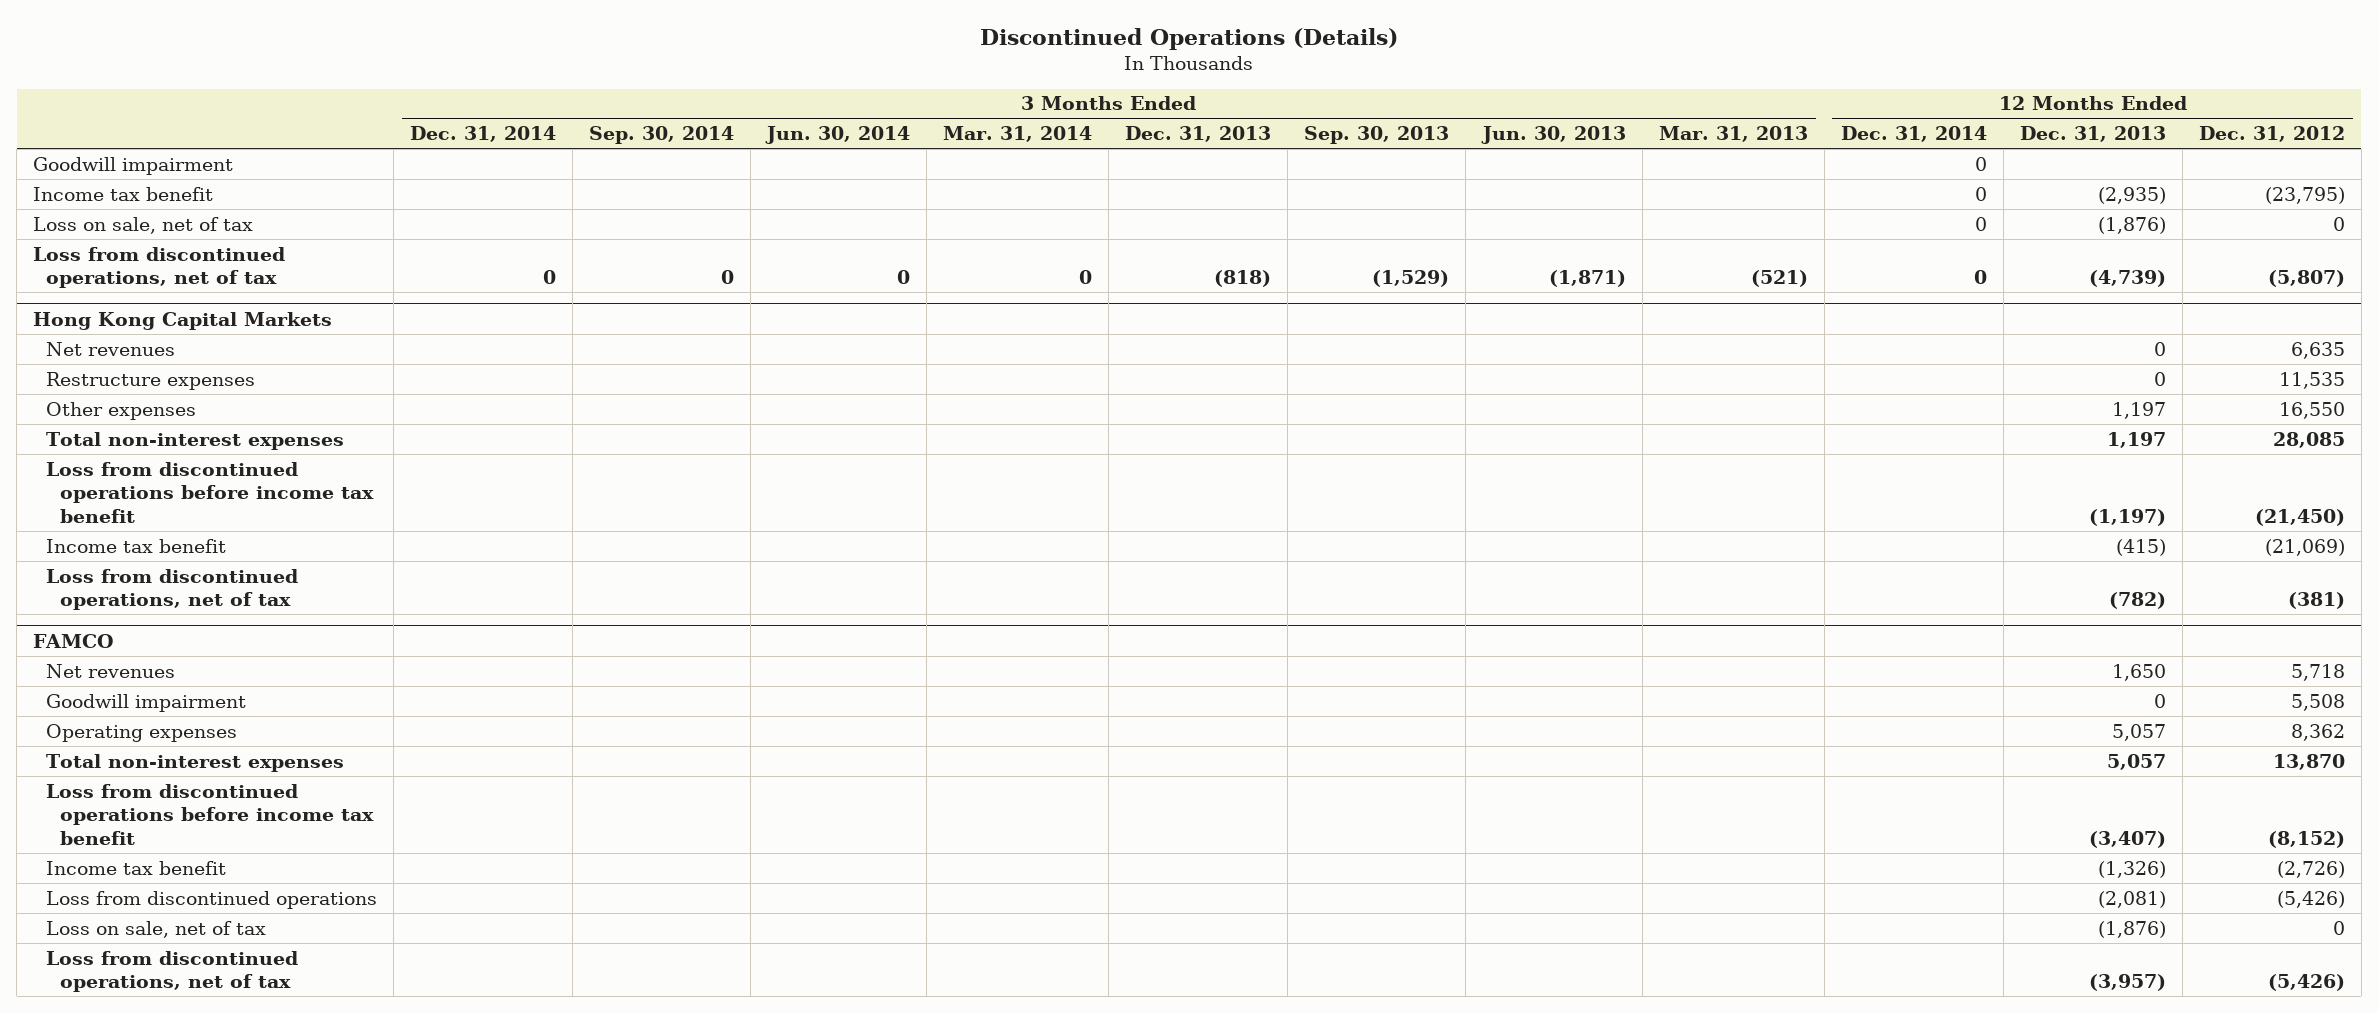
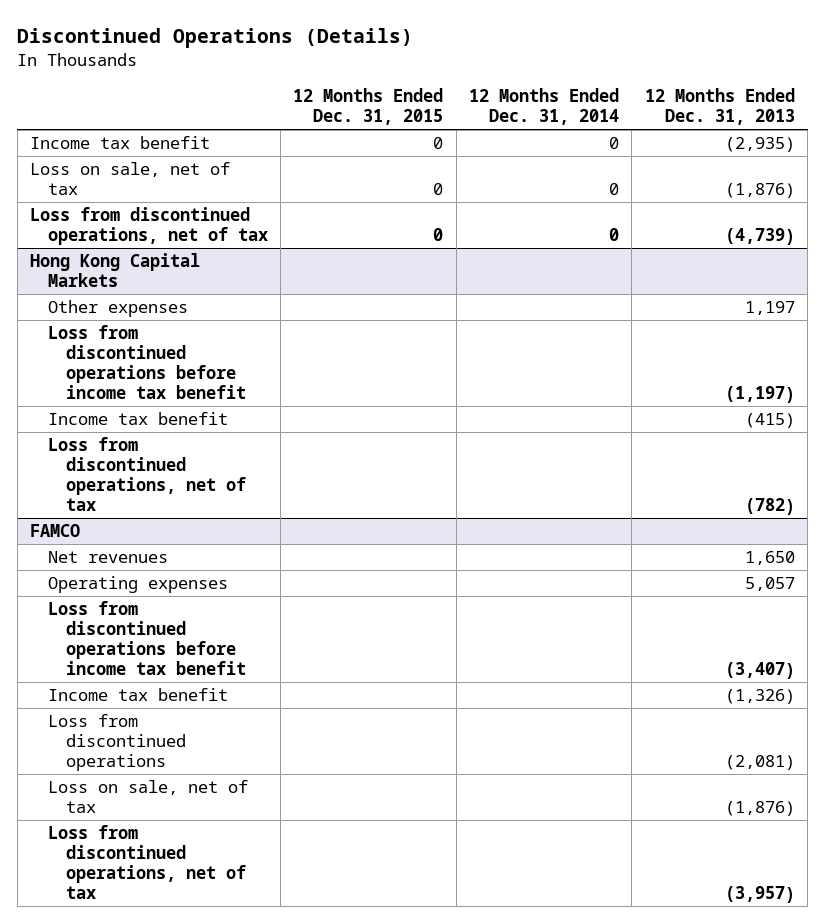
- | 3 Months Ended Dec. 31, 2014 | 3 Months Ended Sep. 30, 2014 | 3 Months Ended Jun. 30, 2014 | 3 Months Ended Mar. 31, 2014 | 3 Months Ended Dec. 31, 2013 | 3 Months Ended Sep. 30, 2013 | 3 Months Ended Jun. 30, 2013 | 3 Months Ended Mar. 31, 2013 | 12 Months Ended Dec. 31, 2014 | 12 Months Ended Dec. 31, 2013 | 12 Months Ended Dec. 31, 2012
+ | 12 Months Ended Dec. 31, 2015 | 12 Months Ended Dec. 31, 2014 | 12 Months Ended Dec. 31, 2013
- Goodwill impairment | | | | | | | | | 0 | |
@ Hong Kong Capital Markets
- Net revenues | | | | | | | | | | 0 | 6,635
- Restructure expenses | | | | | | | | | | 0 | 11,535
- Total non-interest expenses | | | | | | | | | | 1,197 | 28,085
@ FAMCO
- Goodwill impairment | | | | | | | | | | 0 | 5,508
- Total non-interest expenses | | | | | | | | | | 5,057 | 13,870

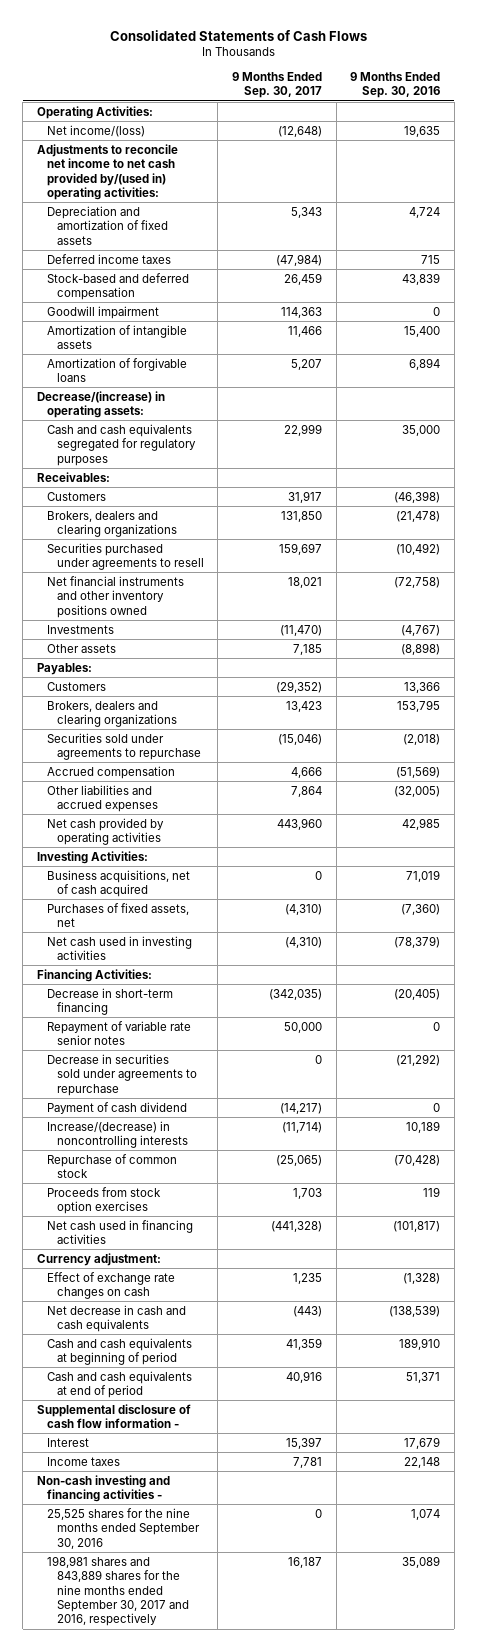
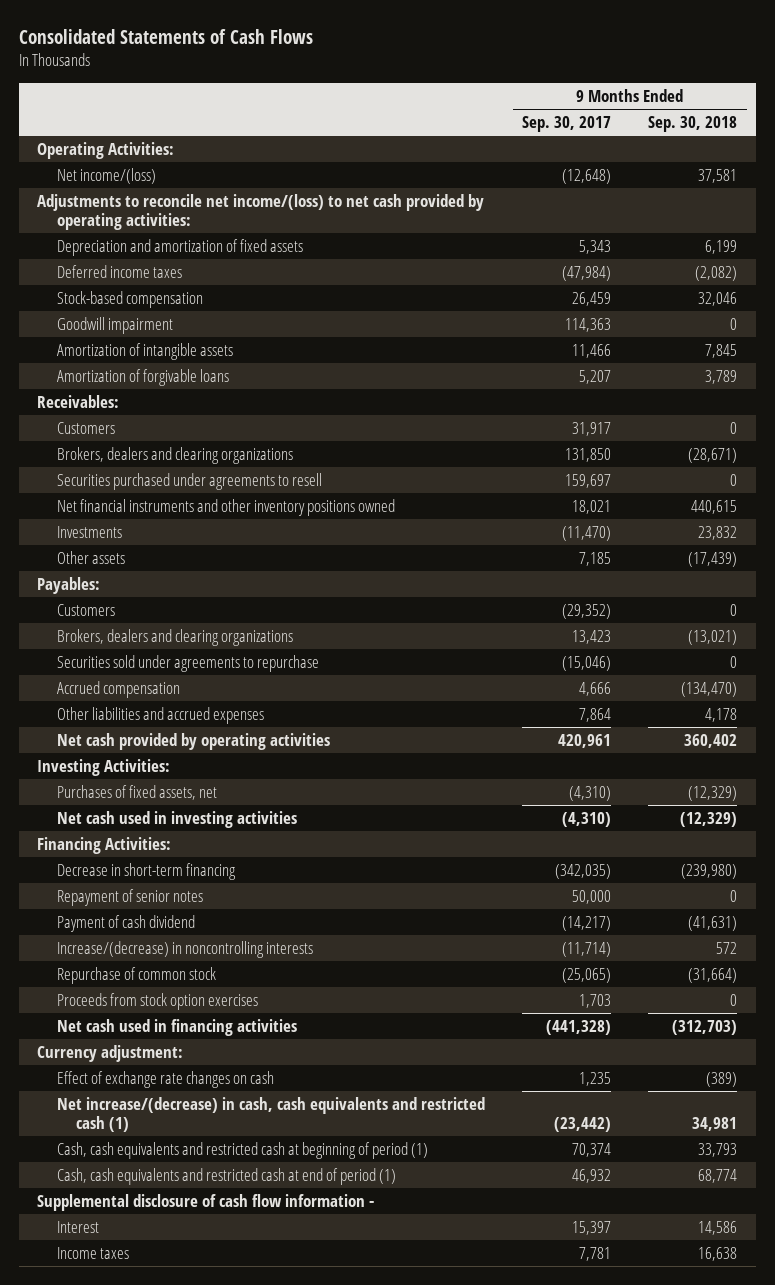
- | 9 Months Ended Sep. 30, 2017 | 9 Months Ended Sep. 30, 2016
+ | 9 Months Ended Sep. 30, 2017 | 9 Months Ended Sep. 30, 2018
- Adjustments to reconcile net income to net cash provided by/(used in) operating activities:
+ Adjustments to reconcile net income/(loss) to net cash provided by operating activities:
- Stock-based and deferred compensation | 26,459 | 43,839
+ Stock-based compensation | 26,459 | 32,046
- Decrease/(increase) in operating assets:
- Cash and cash equivalents segregated for regulatory purposes | 22,999 | 35,000
- Net cash provided by operating activities | 443,960 | 42,985
+ Net cash provided by operating activities | 420,961 | 360,402
- Business acquisitions, net of cash acquired | 0 | 71,019
- Repayment of variable rate senior notes | 50,000 | 0
- Decrease in securities sold under agreements to repurchase | 0 | (21,292)
+ Repayment of senior notes | 50,000 | 0
- Net decrease in cash and cash equivalents | (443) | (138,539)
- Cash and cash equivalents at beginning of period | 41,359 | 189,910
- Cash and cash equivalents at end of period | 40,916 | 51,371
+ Net increase/(decrease) in cash, cash equivalents and restricted cash (1) | (23,442) | 34,981
+ Cash, cash equivalents and restricted cash at beginning of period (1) | 70,374 | 33,793
+ Cash, cash equivalents and restricted cash at end of period (1) | 46,932 | 68,774
- Non-cash investing and financing activities -
- 25,525 shares for the nine months ended September 30, 2016 | 0 | 1,074
- 198,981 shares and 843,889 shares for the nine months ended September 30, 2017 and 2016, respectively | 16,187 | 35,089

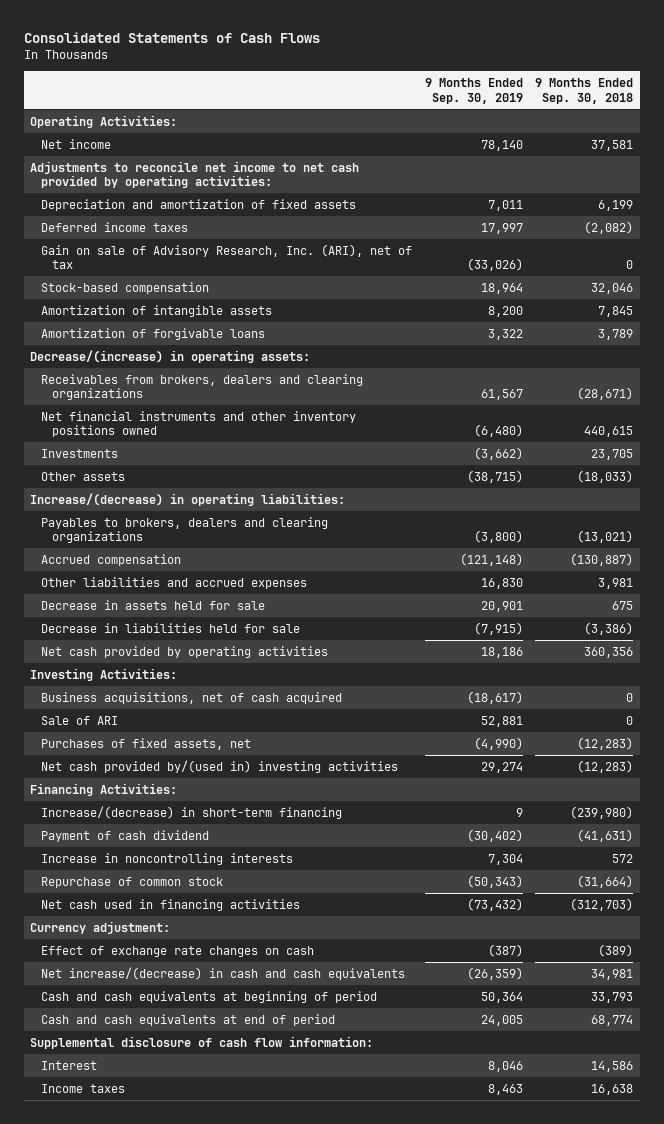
- | 9 Months Ended Sep. 30, 2017 | 9 Months Ended Sep. 30, 2018
+ | 9 Months Ended Sep. 30, 2019 | 9 Months Ended Sep. 30, 2018
- Net income/(loss) | (12,648) | 37,581
- Adjustments to reconcile net income/(loss) to net cash provided by operating activities:
+ Net income | 78,140 | 37,581
+ Adjustments to reconcile net income to net cash provided by operating activities:
+ Gain on sale of Advisory Research, Inc. (ARI), net of tax | (33,026) | 0
- Goodwill impairment | 114,363 | 0
- Receivables:
- Customers | 31,917 | 0
- Brokers, dealers and clearing organizations | 131,850 | (28,671)
- Securities purchased under agreements to resell | 159,697 | 0
+ Decrease/(increase) in operating assets:
+ Receivables from brokers, dealers and clearing organizations | 61,567 | (28,671)
- Investments | (11,470) | 23,832
- Other assets | 7,185 | (17,439)
- Payables:
- Customers | (29,352) | 0
- Brokers, dealers and clearing organizations | 13,423 | (13,021)
- Securities sold under agreements to repurchase | (15,046) | 0
- Accrued compensation | 4,666 | (134,470)
- Other liabilities and accrued expenses | 7,864 | 4,178
- Net cash provided by operating activities | 420,961 | 360,402
+ Investments | (3,662) | 23,705
+ Other assets | (38,715) | (18,033)
+ Increase/(decrease) in operating liabilities:
+ Payables to brokers, dealers and clearing organizations | (3,800) | (13,021)
+ Accrued compensation | (121,148) | (130,887)
+ Other liabilities and accrued expenses | 16,830 | 3,981
+ Decrease in assets held for sale | 20,901 | 675
+ Decrease in liabilities held for sale | (7,915) | (3,386)
+ Net cash provided by operating activities | 18,186 | 360,356
- Purchases of fixed assets, net | (4,310) | (12,329)
- Net cash used in investing activities | (4,310) | (12,329)
+ Business acquisitions, net of cash acquired | (18,617) | 0
+ Sale of ARI | 52,881 | 0
+ Purchases of fixed assets, net | (4,990) | (12,283)
+ Net cash provided by/(used in) investing activities | 29,274 | (12,283)
- Decrease in short-term financing | (342,035) | (239,980)
- Repayment of senior notes | 50,000 | 0
+ Increase/(decrease) in short-term financing | 9 | (239,980)
- Increase/(decrease) in noncontrolling interests | (11,714) | 572
+ Increase in noncontrolling interests | 7,304 | 572
- Proceeds from stock option exercises | 1,703 | 0
- Net increase/(decrease) in cash, cash equivalents and restricted cash (1) | (23,442) | 34,981
- Cash, cash equivalents and restricted cash at beginning of period (1) | 70,374 | 33,793
- Cash, cash equivalents and restricted cash at end of period (1) | 46,932 | 68,774
- Supplemental disclosure of cash flow information -
+ Net increase/(decrease) in cash and cash equivalents | (26,359) | 34,981
+ Cash and cash equivalents at beginning of period | 50,364 | 33,793
+ Cash and cash equivalents at end of period | 24,005 | 68,774
+ Supplemental disclosure of cash flow information:

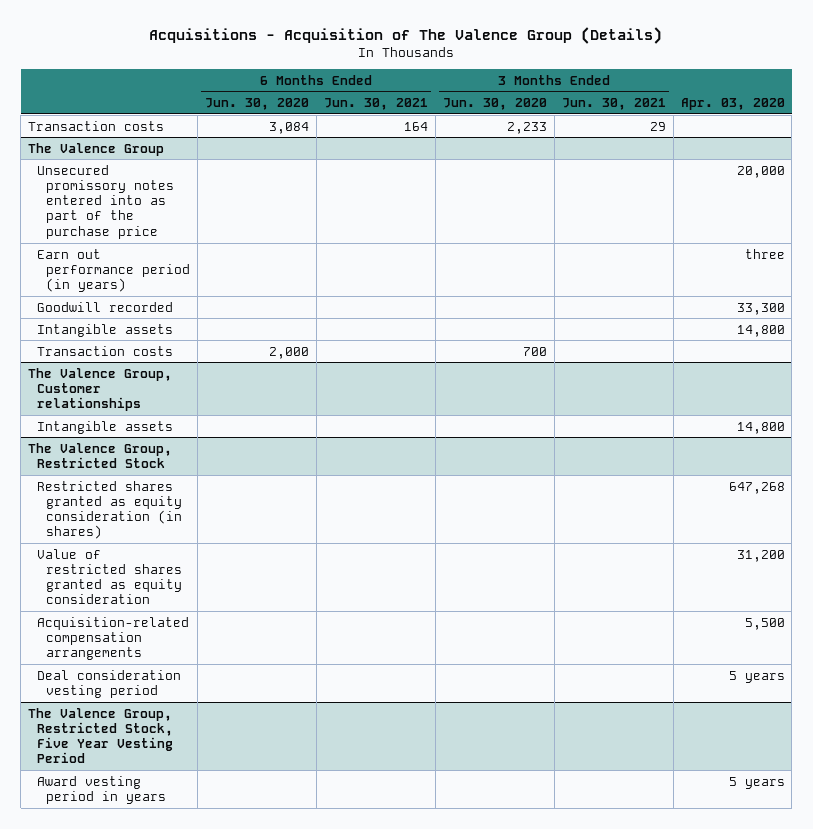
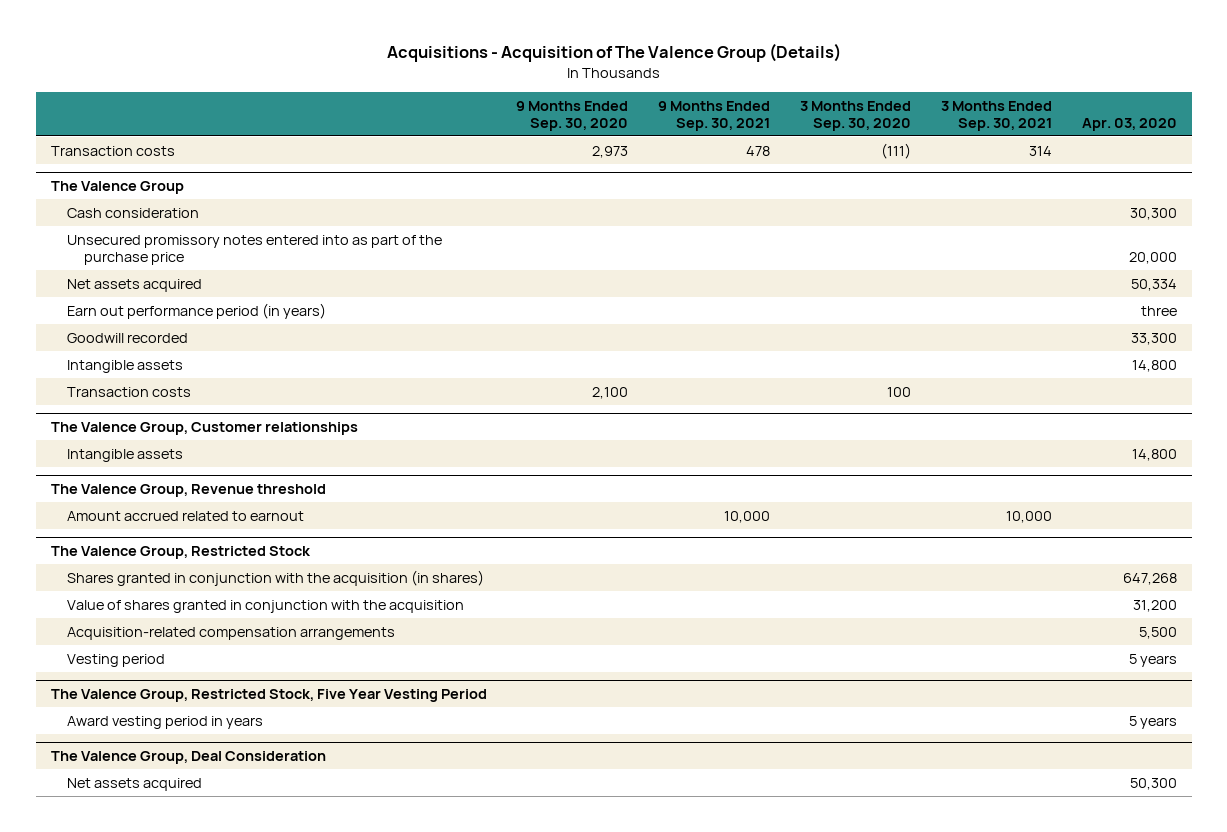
- | 6 Months Ended Jun. 30, 2020 | 6 Months Ended Jun. 30, 2021 | 3 Months Ended Jun. 30, 2020 | 3 Months Ended Jun. 30, 2021 | Apr. 03, 2020
+ | 9 Months Ended Sep. 30, 2020 | 9 Months Ended Sep. 30, 2021 | 3 Months Ended Sep. 30, 2020 | 3 Months Ended Sep. 30, 2021 | Apr. 03, 2020
@ The Valence Group
+ Cash consideration | | | | | 30,300
+ Net assets acquired | | | | | 50,334
+ The Valence Group, Revenue threshold
+ Amount accrued related to earnout | | 10,000 | | 10,000 |
@ The Valence Group, Restricted Stock
- Restricted shares granted as equity consideration (in shares) | | | | | 647,268
- Value of restricted shares granted as equity consideration | | | | | 31,200
+ Shares granted in conjunction with the acquisition (in shares) | | | | | 647,268
+ Value of shares granted in conjunction with the acquisition | | | | | 31,200
- Deal consideration vesting period | | | | | 5 years
+ Vesting period | | | | | 5 years
+ The Valence Group, Deal Consideration
+ Net assets acquired | | | | | 50,300

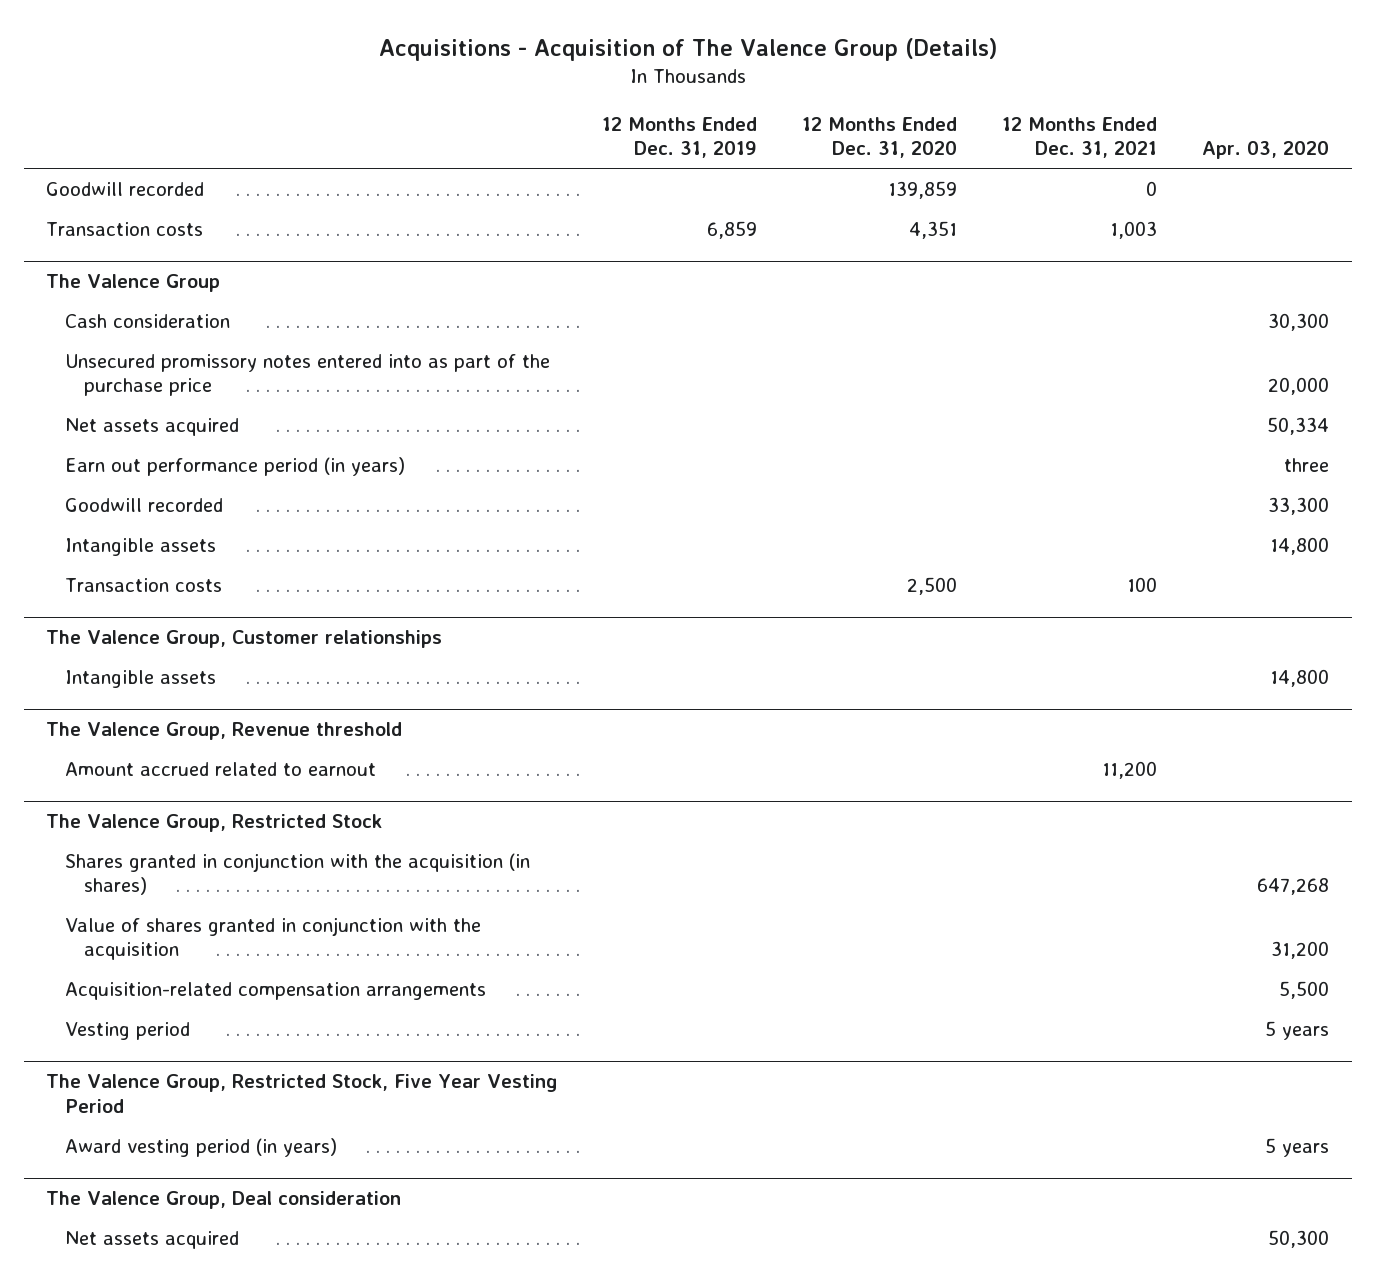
- | 9 Months Ended Sep. 30, 2020 | 9 Months Ended Sep. 30, 2021 | 3 Months Ended Sep. 30, 2020 | 3 Months Ended Sep. 30, 2021 | Apr. 03, 2020
+ | 12 Months Ended Dec. 31, 2019 | 12 Months Ended Dec. 31, 2020 | 12 Months Ended Dec. 31, 2021 | Apr. 03, 2020
+ Goodwill recorded | | 139,859 | 0 |
@ The Valence Group, Restricted Stock, Five Year Vesting Period
- Award vesting period in years | | | | | 5 years
- The Valence Group, Deal Consideration
@ The Valence Group, Restricted Stock, Five Year Vesting Period
+ Award vesting period (in years) | | | | 5 years
+ The Valence Group, Deal consideration

